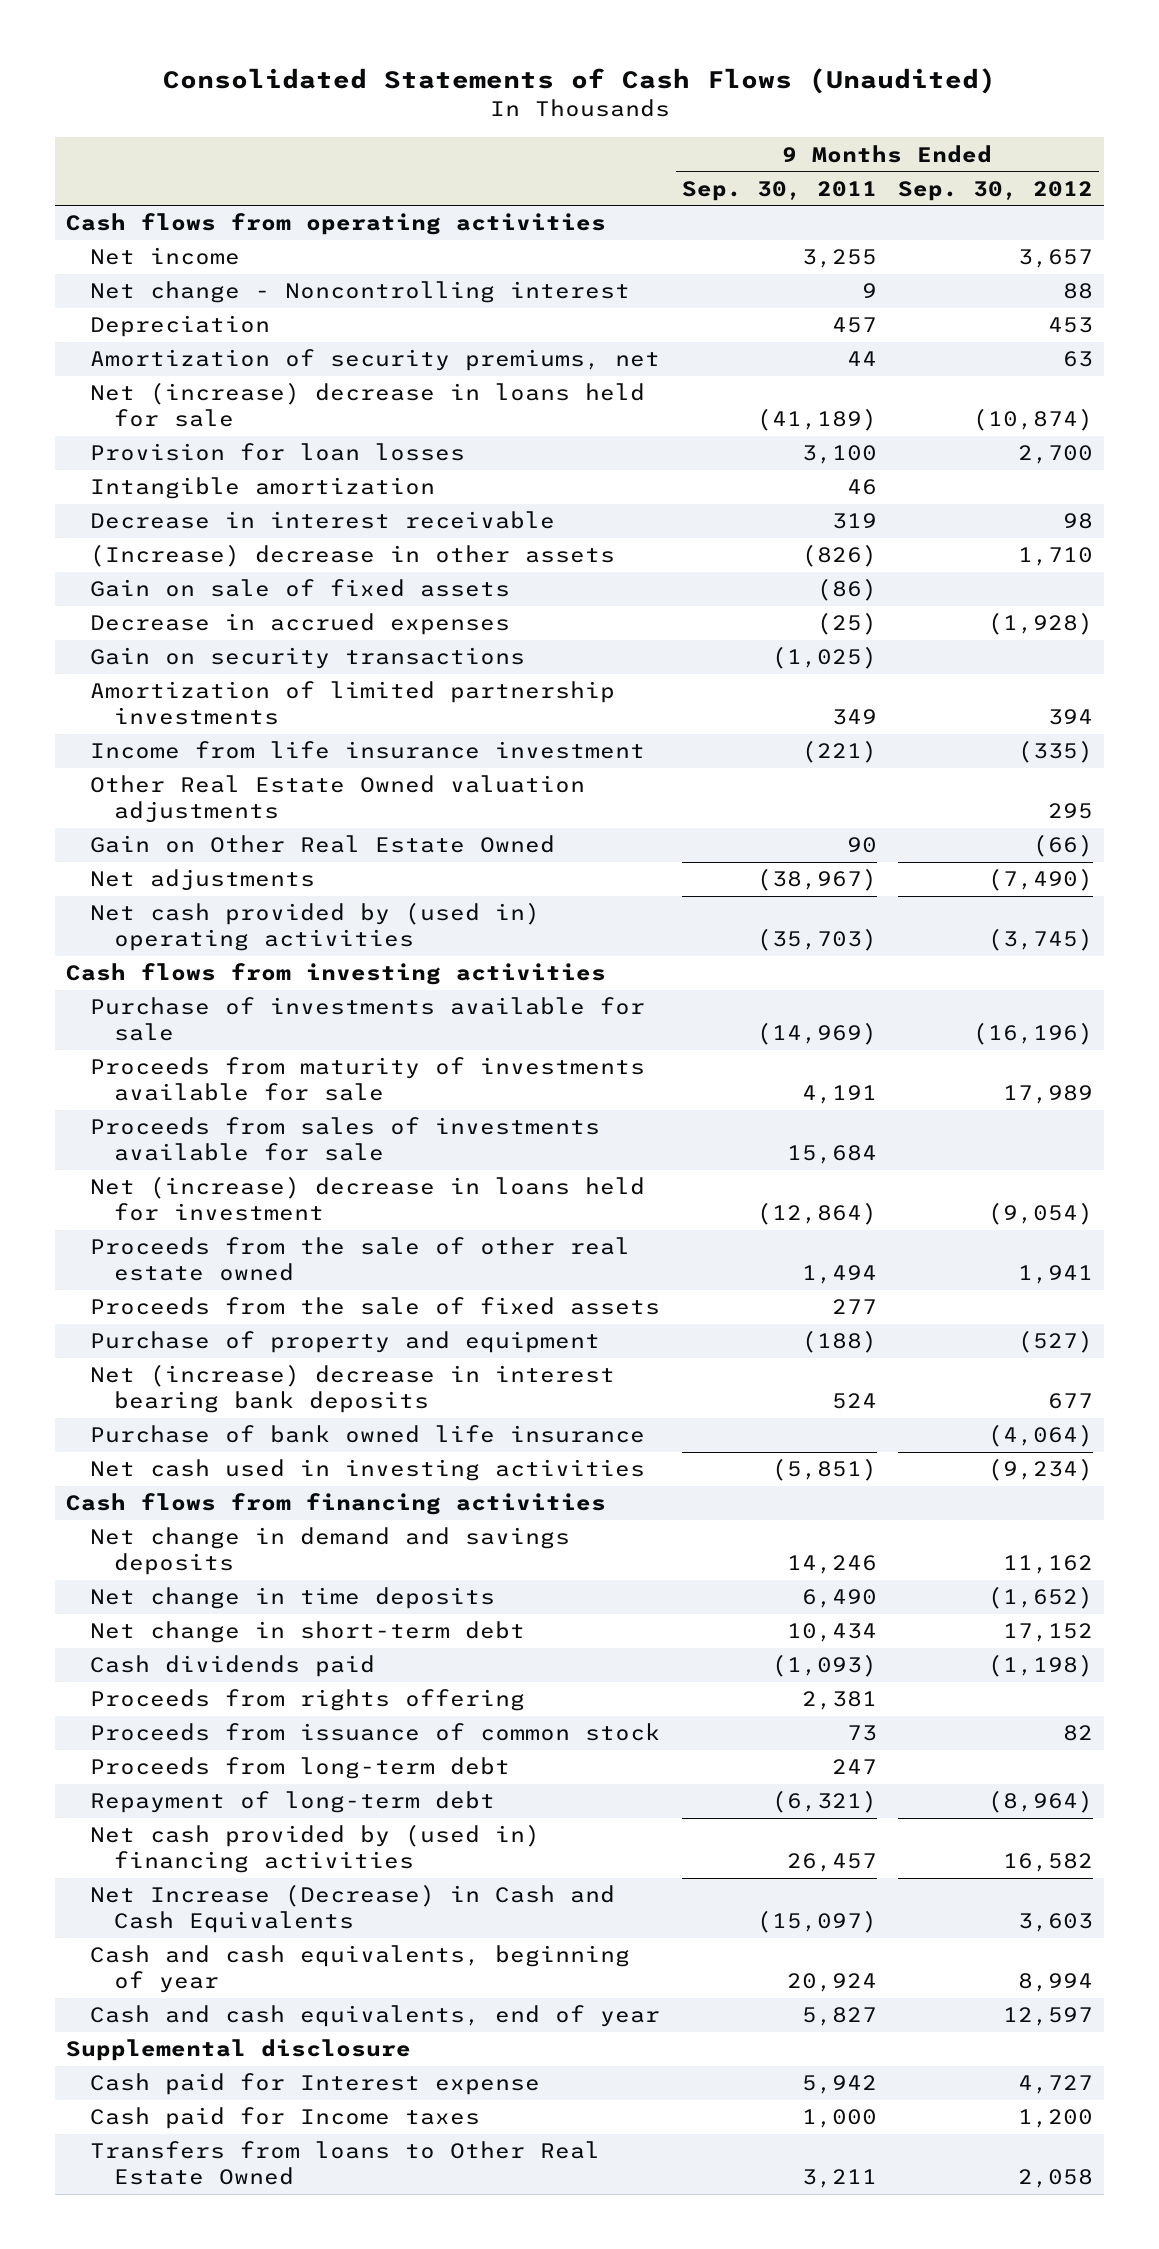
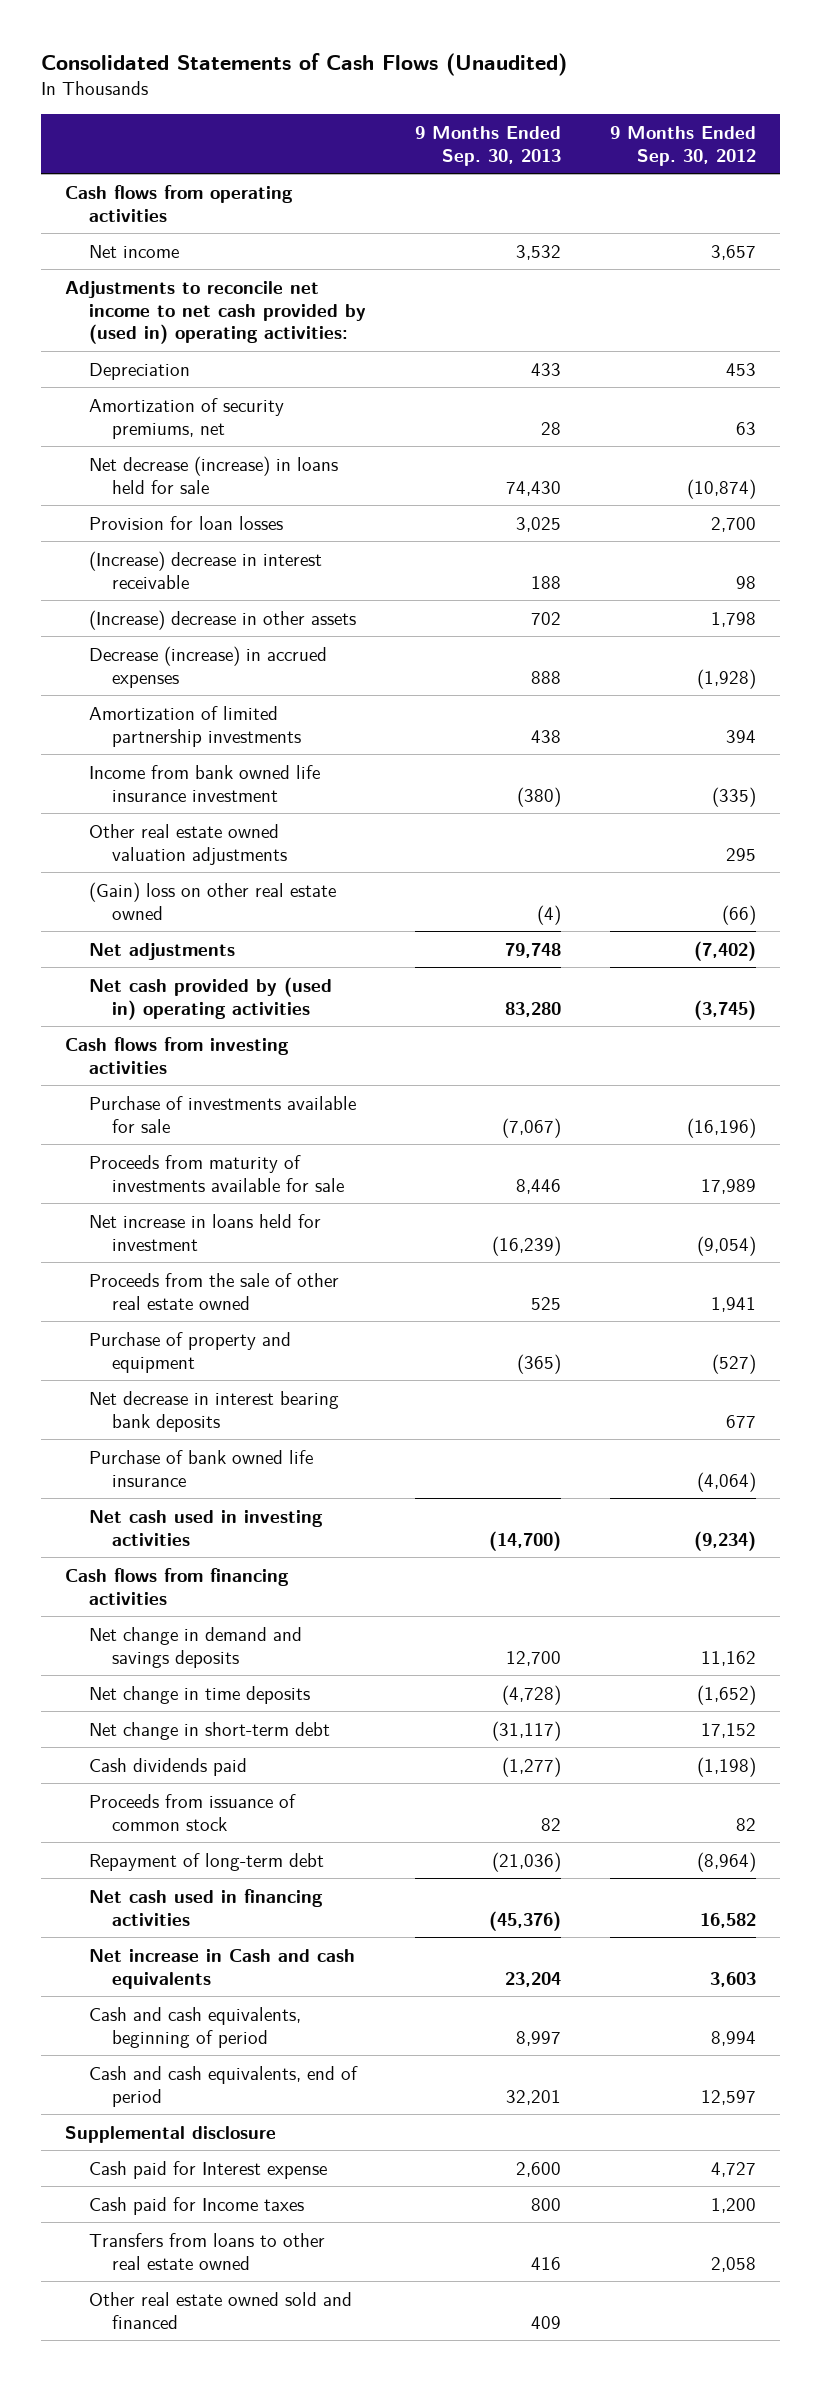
- | 9 Months Ended Sep. 30, 2011 | 9 Months Ended Sep. 30, 2012
+ | 9 Months Ended Sep. 30, 2013 | 9 Months Ended Sep. 30, 2012
- Net change - Noncontrolling interest | 9 | 88
+ Adjustments to reconcile net income to net cash provided by (used in) operating activities:
- Net (increase) decrease in loans held for sale | (41,189) | (10,874)
+ Net decrease (increase) in loans held for sale | 74,430 | (10,874)
- Intangible amortization | 46 |
- Decrease in interest receivable | 319 | 98
- (Increase) decrease in other assets | (826) | 1,710
- Gain on sale of fixed assets | (86) |
- Decrease in accrued expenses | (25) | (1,928)
- Gain on security transactions | (1,025) |
+ (Increase) decrease in interest receivable | 188 | 98
+ (Increase) decrease in other assets | 702 | 1,798
+ Decrease (increase) in accrued expenses | 888 | (1,928)
- Income from life insurance investment | (221) | (335)
- Other Real Estate Owned valuation adjustments | | 295
- Gain on Other Real Estate Owned | 90 | (66)
- Net adjustments | (38,967) | (7,490)
+ Income from bank owned life insurance investment | (380) | (335)
+ Other real estate owned valuation adjustments | | 295
+ (Gain) loss on other real estate owned | (4) | (66)
+ Net adjustments | 79,748 | (7,402)
- Proceeds from sales of investments available for sale | 15,684 |
- Net (increase) decrease in loans held for investment | (12,864) | (9,054)
+ Net increase in loans held for investment | (16,239) | (9,054)
- Proceeds from the sale of fixed assets | 277 |
- Net (increase) decrease in interest bearing bank deposits | 524 | 677
+ Net decrease in interest bearing bank deposits | | 677
- Proceeds from rights offering | 2,381 |
- Proceeds from long-term debt | 247 |
- Net cash provided by (used in) financing activities | 26,457 | 16,582
- Net Increase (Decrease) in Cash and Cash Equivalents | (15,097) | 3,603
- Cash and cash equivalents, beginning of year | 20,924 | 8,994
- Cash and cash equivalents, end of year | 5,827 | 12,597
+ Net cash used in financing activities | (45,376) | 16,582
+ Net increase in Cash and cash equivalents | 23,204 | 3,603
+ Cash and cash equivalents, beginning of period | 8,997 | 8,994
+ Cash and cash equivalents, end of period | 32,201 | 12,597
- Transfers from loans to Other Real Estate Owned | 3,211 | 2,058
+ Transfers from loans to other real estate owned | 416 | 2,058
+ Other real estate owned sold and financed | 409 |

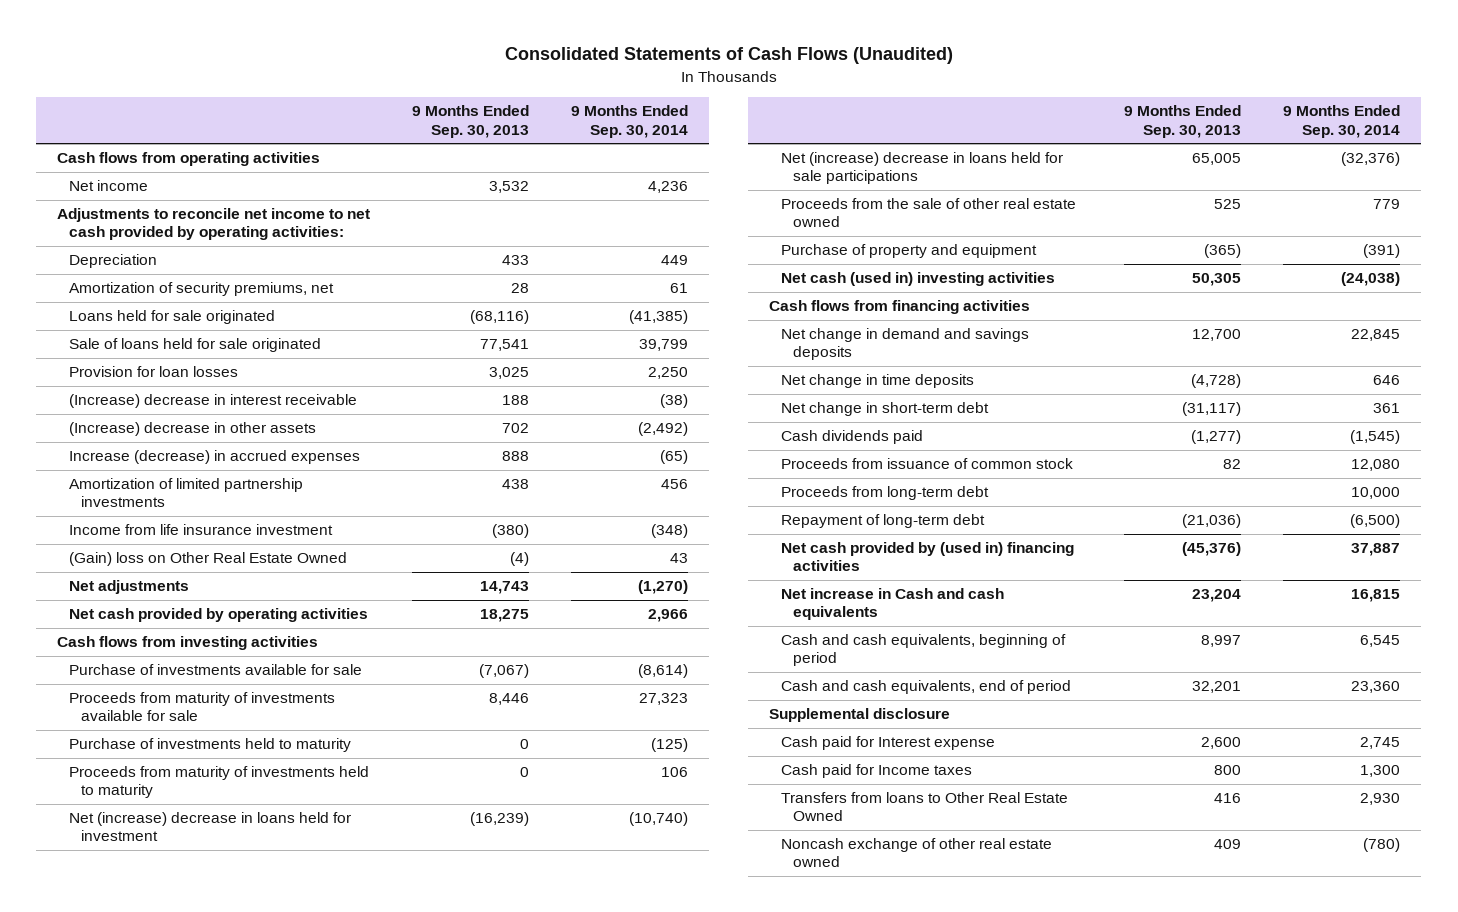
- | 9 Months Ended Sep. 30, 2013 | 9 Months Ended Sep. 30, 2012
+ | 9 Months Ended Sep. 30, 2013 | 9 Months Ended Sep. 30, 2014
- Adjustments to reconcile net income to net cash provided by (used in) operating activities:
+ Adjustments to reconcile net income to net cash provided by operating activities:
- Net decrease (increase) in loans held for sale | 74,430 | (10,874)
+ Loans held for sale originated | (68,116) | (41,385)
+ Sale of loans held for sale originated | 77,541 | 39,799
- Decrease (increase) in accrued expenses | 888 | (1,928)
+ Increase (decrease) in accrued expenses | 888 | (65)
- Income from bank owned life insurance investment | (380) | (335)
- Other real estate owned valuation adjustments | | 295
- (Gain) loss on other real estate owned | (4) | (66)
- Net adjustments | 79,748 | (7,402)
- Net cash provided by (used in) operating activities | 83,280 | (3,745)
+ Income from life insurance investment | (380) | (348)
+ (Gain) loss on Other Real Estate Owned | (4) | 43
+ Net adjustments | 14,743 | (1,270)
+ Net cash provided by operating activities | 18,275 | 2,966
- Net increase in loans held for investment | (16,239) | (9,054)
+ Purchase of investments held to maturity | 0 | (125)
+ Proceeds from maturity of investments held to maturity | 0 | 106
+ Net (increase) decrease in loans held for investment | (16,239) | (10,740)
+ Net (increase) decrease in loans held for sale participations | 65,005 | (32,376)
- Net decrease in interest bearing bank deposits | | 677
- Purchase of bank owned life insurance | | (4,064)
- Net cash used in investing activities | (14,700) | (9,234)
+ Net cash (used in) investing activities | 50,305 | (24,038)
+ Proceeds from long-term debt | | 10,000
- Net cash used in financing activities | (45,376) | 16,582
+ Net cash provided by (used in) financing activities | (45,376) | 37,887
- Transfers from loans to other real estate owned | 416 | 2,058
- Other real estate owned sold and financed | 409 |
+ Transfers from loans to Other Real Estate Owned | 416 | 2,930
+ Noncash exchange of other real estate owned | 409 | (780)

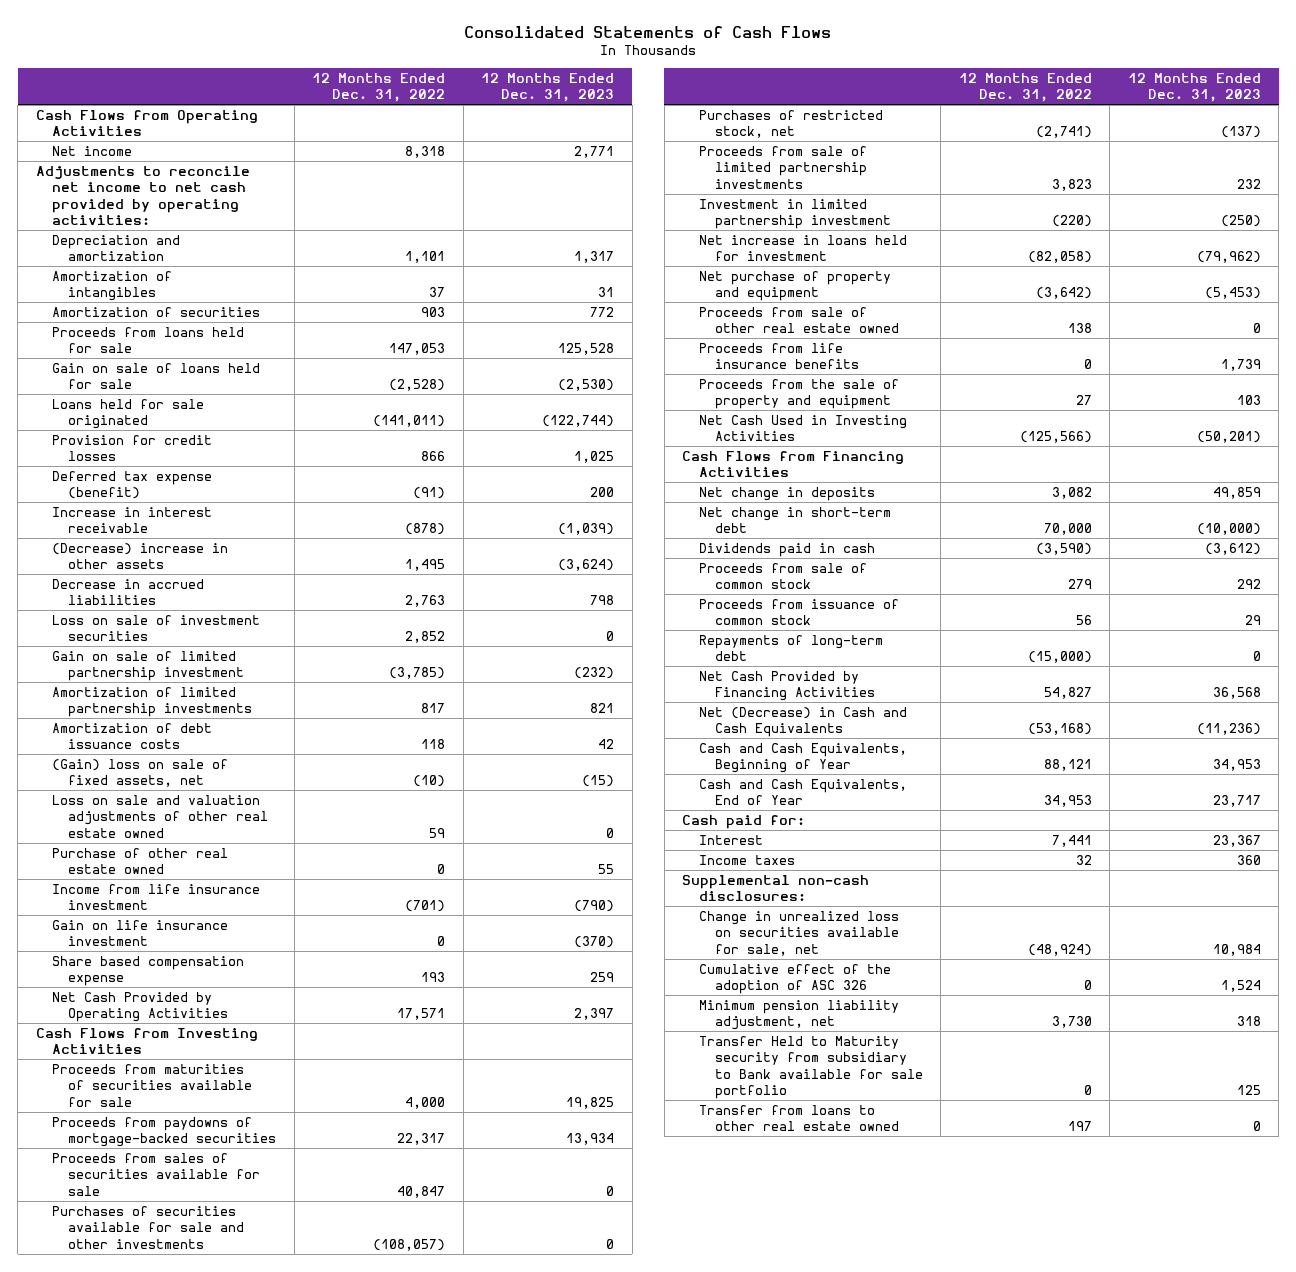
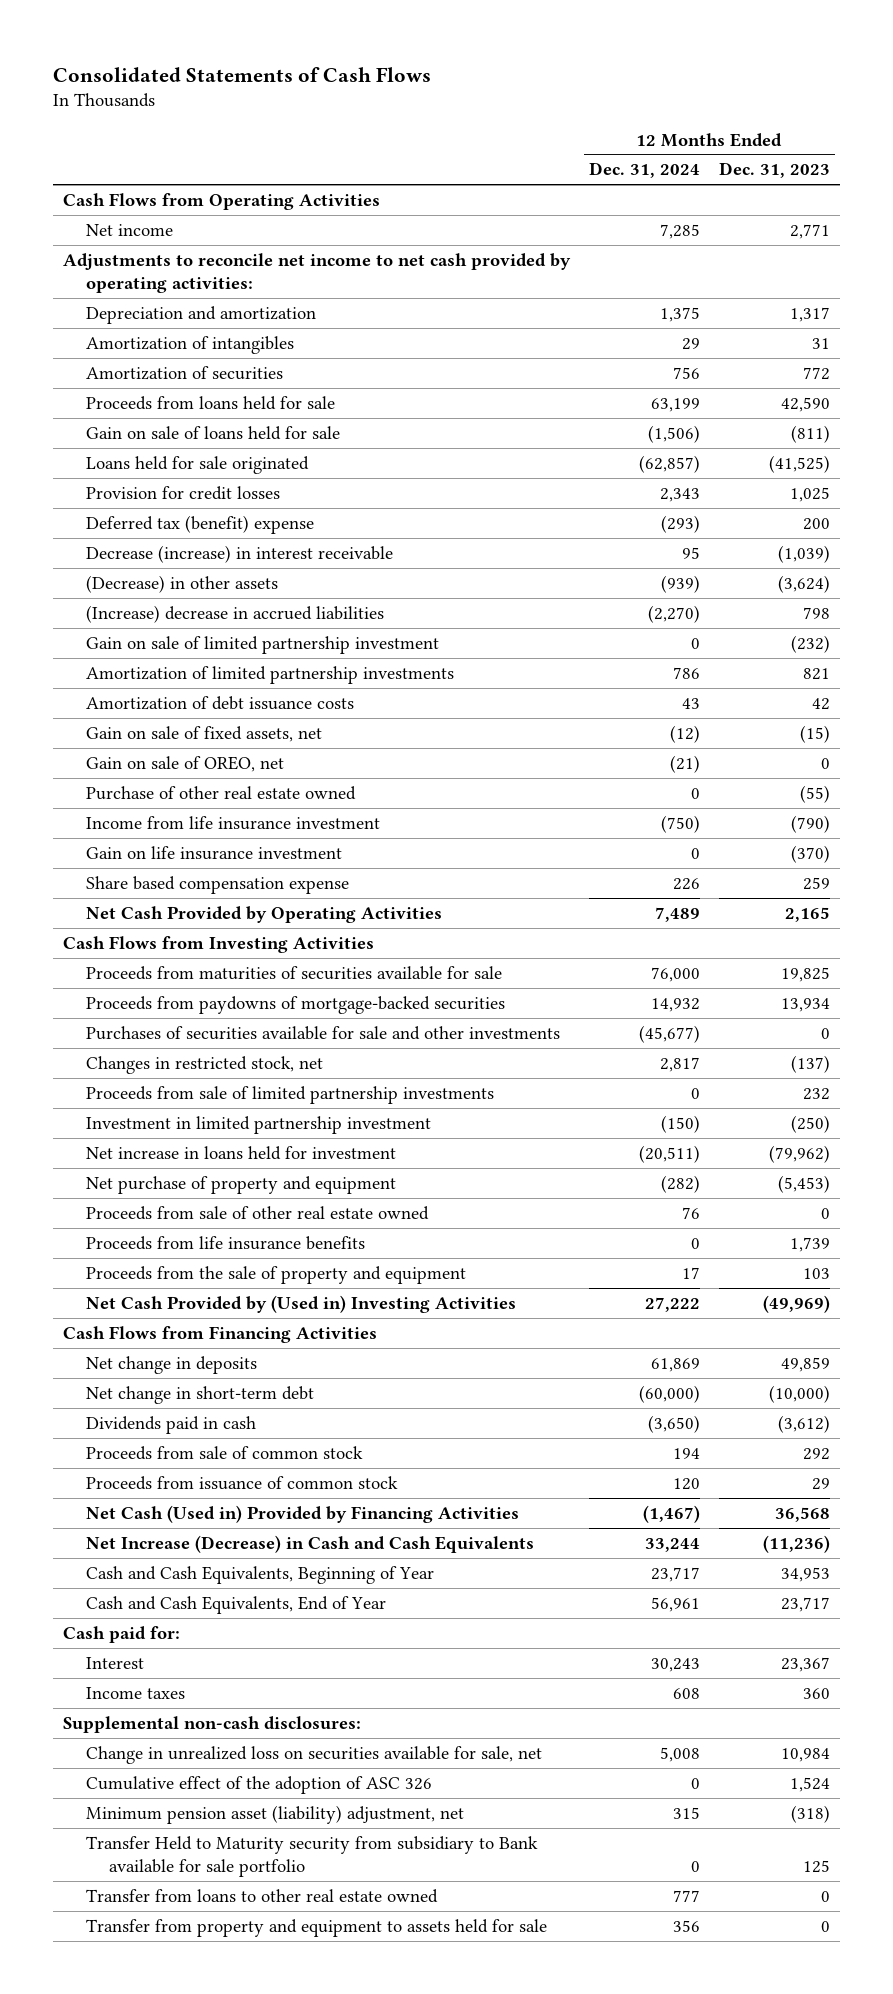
- | 12 Months Ended Dec. 31, 2022 | 12 Months Ended Dec. 31, 2023
+ | 12 Months Ended Dec. 31, 2024 | 12 Months Ended Dec. 31, 2023
- Proceeds from loans held for sale | 147,053 | 125,528
- Gain on sale of loans held for sale | (2,528) | (2,530)
- Loans held for sale originated | (141,011) | (122,744)
+ Proceeds from loans held for sale | 63,199 | 42,590
+ Gain on sale of loans held for sale | (1,506) | (811)
+ Loans held for sale originated | (62,857) | (41,525)
- Deferred tax expense (benefit) | (91) | 200
- Increase in interest receivable | (878) | (1,039)
- (Decrease) increase in other assets | 1,495 | (3,624)
- Decrease in accrued liabilities | 2,763 | 798
- Loss on sale of investment securities | 2,852 | 0
+ Deferred tax (benefit) expense | (293) | 200
+ Decrease (increase) in interest receivable | 95 | (1,039)
+ (Decrease) in other assets | (939) | (3,624)
+ (Increase) decrease in accrued liabilities | (2,270) | 798
- (Gain) loss on sale of fixed assets, net | (10) | (15)
- Loss on sale and valuation adjustments of other real estate owned | 59 | 0
- Purchase of other real estate owned | 0 | 55
+ Gain on sale of fixed assets, net | (12) | (15)
+ Gain on sale of OREO, net | (21) | 0
+ Purchase of other real estate owned | 0 | (55)
- Net Cash Provided by Operating Activities | 17,571 | 2,397
+ Net Cash Provided by Operating Activities | 7,489 | 2,165
- Proceeds from sales of securities available for sale | 40,847 | 0
- Purchases of restricted stock, net | (2,741) | (137)
+ Changes in restricted stock, net | 2,817 | (137)
- Net Cash Used in Investing Activities | (125,566) | (50,201)
+ Net Cash Provided by (Used in) Investing Activities | 27,222 | (49,969)
- Repayments of long-term debt | (15,000) | 0
- Net Cash Provided by Financing Activities | 54,827 | 36,568
- Net (Decrease) in Cash and Cash Equivalents | (53,168) | (11,236)
+ Net Cash (Used in) Provided by Financing Activities | (1,467) | 36,568
+ Net Increase (Decrease) in Cash and Cash Equivalents | 33,244 | (11,236)
- Minimum pension liability adjustment, net | 3,730 | 318
+ Minimum pension asset (liability) adjustment, net | 315 | (318)
+ Transfer from property and equipment to assets held for sale | 356 | 0

